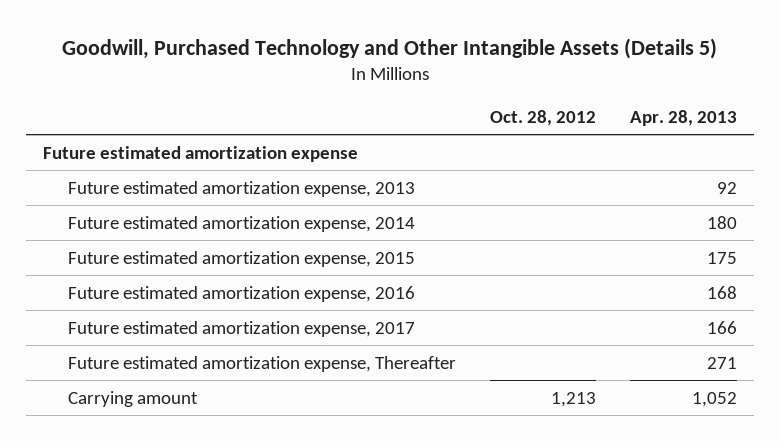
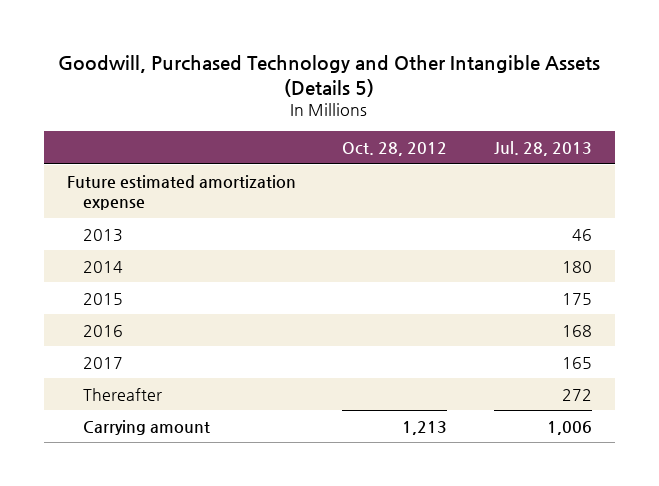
- | Oct. 28, 2012 | Apr. 28, 2013
+ | Oct. 28, 2012 | Jul. 28, 2013
- Future estimated amortization expense, 2013 | | 92
- Future estimated amortization expense, 2014 | | 180
- Future estimated amortization expense, 2015 | | 175
- Future estimated amortization expense, 2016 | | 168
- Future estimated amortization expense, 2017 | | 166
- Future estimated amortization expense, Thereafter | | 271
+ 2013 | | 46
+ 2014 | | 180
+ 2015 | | 175
+ 2016 | | 168
+ 2017 | | 165
+ Thereafter | | 272

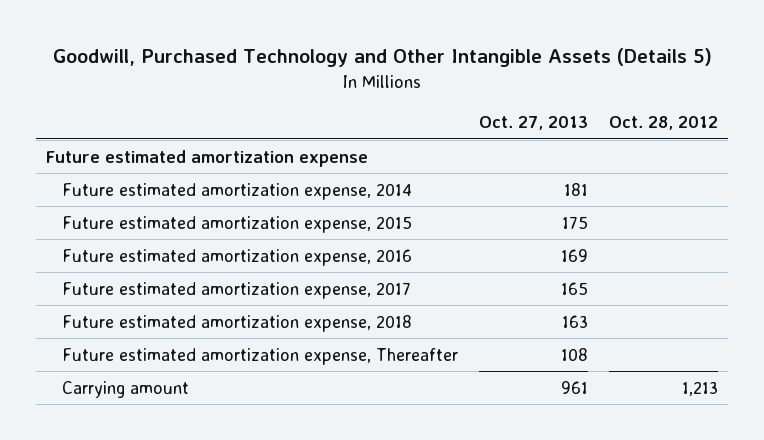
- | Oct. 28, 2012 | Jul. 28, 2013
+ | Oct. 27, 2013 | Oct. 28, 2012
- 2013 | | 46
- 2014 | | 180
- 2015 | | 175
- 2016 | | 168
- 2017 | | 165
- Thereafter | | 272
+ Future estimated amortization expense, 2014 | 181 |
+ Future estimated amortization expense, 2015 | 175 |
+ Future estimated amortization expense, 2016 | 169 |
+ Future estimated amortization expense, 2017 | 165 |
+ Future estimated amortization expense, 2018 | 163 |
+ Future estimated amortization expense, Thereafter | 108 |

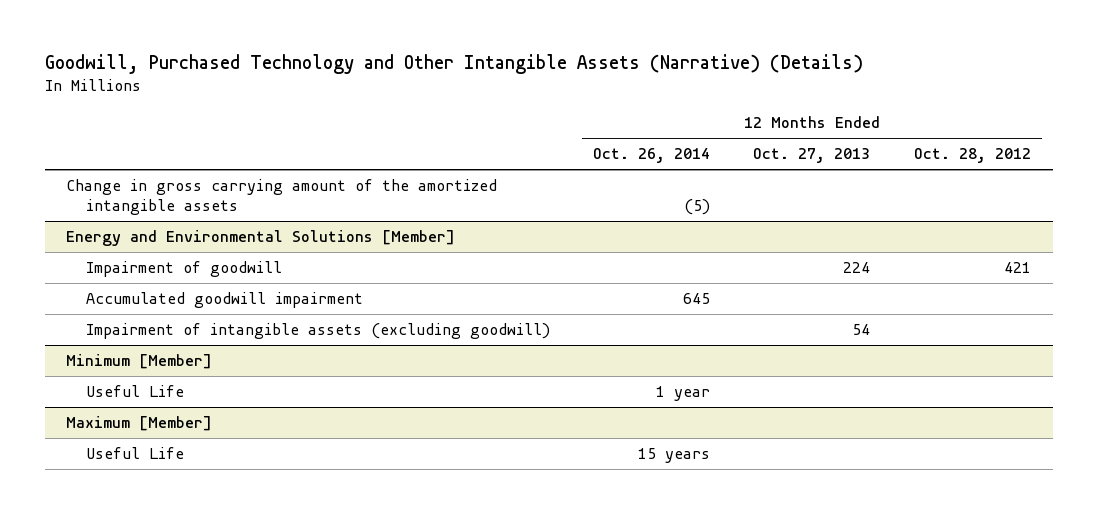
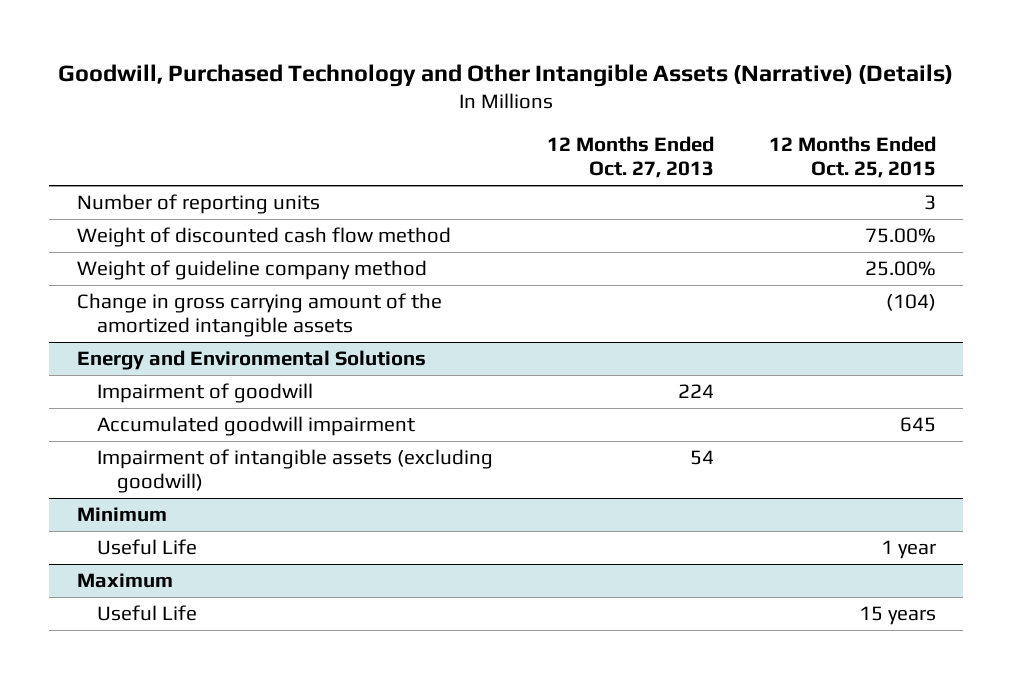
- | 12 Months Ended Oct. 26, 2014 | 12 Months Ended Oct. 27, 2013 | 12 Months Ended Oct. 28, 2012
+ | 12 Months Ended Oct. 27, 2013 | 12 Months Ended Oct. 25, 2015
+ Number of reporting units | | 3
+ Weight of discounted cash flow method | | 75.00%
+ Weight of guideline company method | | 25.00%
- Energy and Environmental Solutions [Member]
+ Energy and Environmental Solutions
- Minimum [Member]
+ Minimum
- Maximum [Member]
+ Maximum

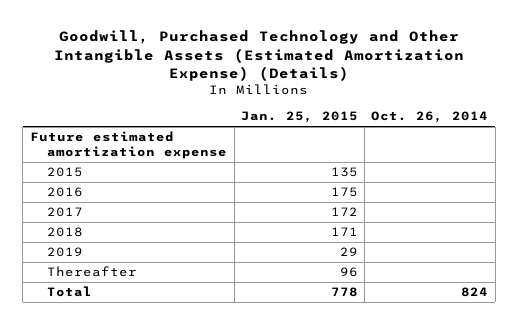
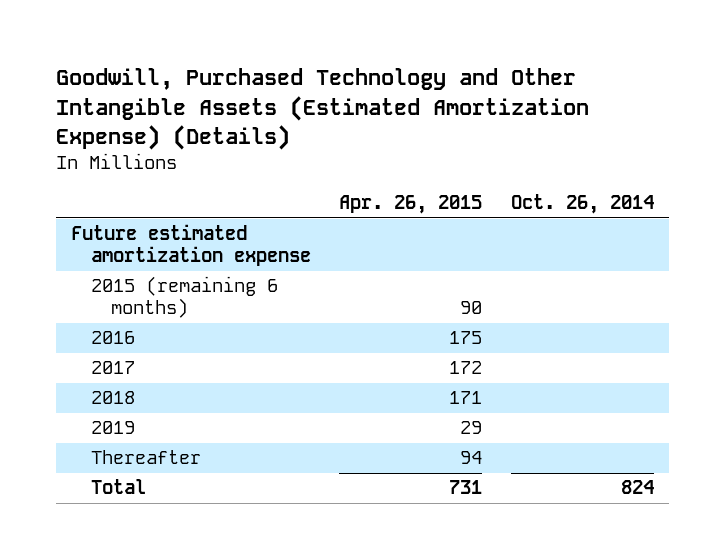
- | Jan. 25, 2015 | Oct. 26, 2014
+ | Apr. 26, 2015 | Oct. 26, 2014
- 2015 | 135 |
+ 2015 (remaining 6 months) | 90 |

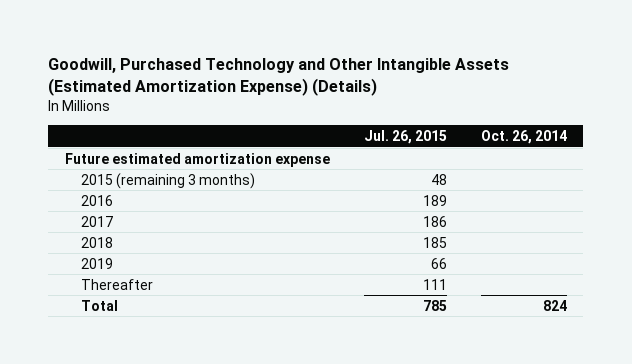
- | Apr. 26, 2015 | Oct. 26, 2014
+ | Jul. 26, 2015 | Oct. 26, 2014
- 2015 (remaining 6 months) | 90 |
+ 2015 (remaining 3 months) | 48 |

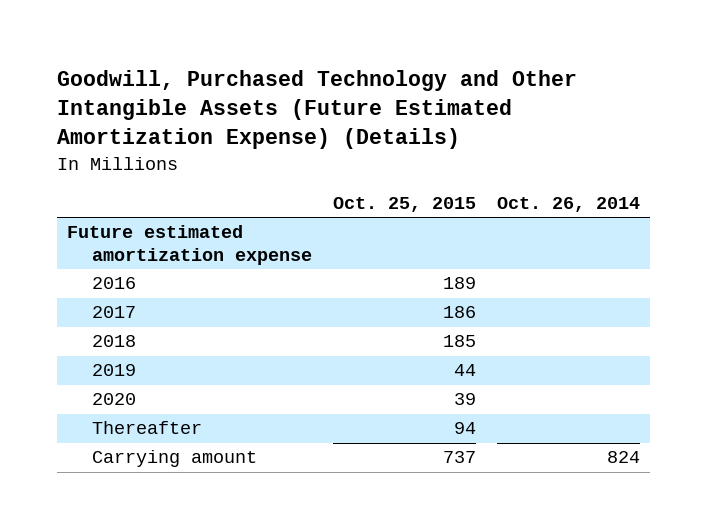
- Goodwill, Purchased Technology and Other Intangible Assets (Estimated Amortization Expense) (Details)
+ Goodwill, Purchased Technology and Other Intangible Assets (Future Estimated Amortization Expense) (Details)
- | Jul. 26, 2015 | Oct. 26, 2014
+ | Oct. 25, 2015 | Oct. 26, 2014
- 2015 (remaining 3 months) | 48 |
+ 2020 | 39 |
- Total | 785 | 824
+ Carrying amount | 737 | 824

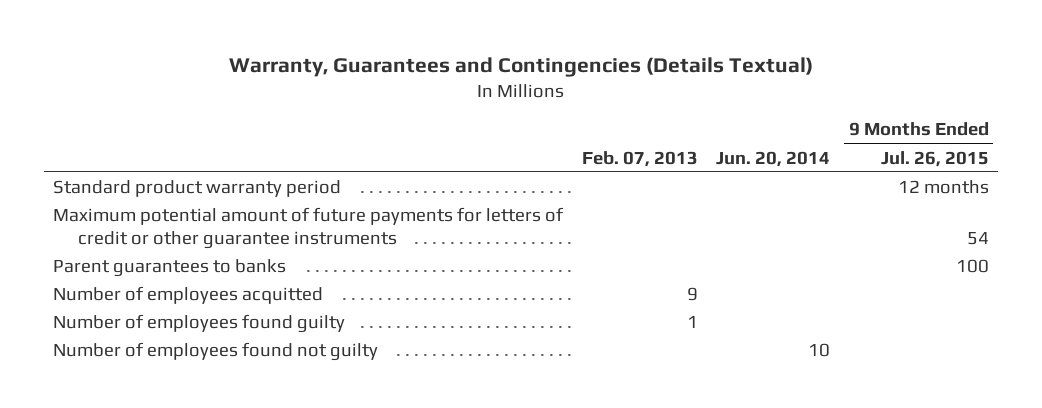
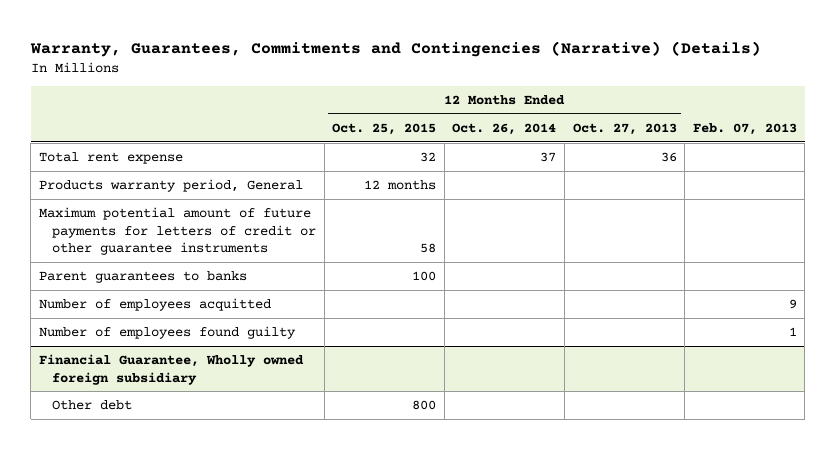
- Warranty, Guarantees and Contingencies (Details Textual)
+ Warranty, Guarantees, Commitments and Contingencies (Narrative) (Details)
- | Feb. 07, 2013 | Jun. 20, 2014 | 9 Months Ended Jul. 26, 2015
+ | 12 Months Ended Oct. 25, 2015 | 12 Months Ended Oct. 26, 2014 | 12 Months Ended Oct. 27, 2013 | Feb. 07, 2013
- Standard product warranty period | | | 12 months
+ Total rent expense | 32 | 37 | 36 |
+ Products warranty period, General | 12 months | | |
- Number of employees found not guilty | | 10 |
+ Financial Guarantee, Wholly owned foreign subsidiary
+ Other debt | 800 | | |

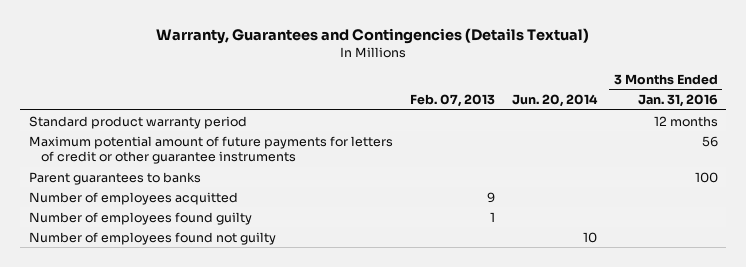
- Warranty, Guarantees, Commitments and Contingencies (Narrative) (Details)
+ Warranty, Guarantees and Contingencies (Details Textual)
- | 12 Months Ended Oct. 25, 2015 | 12 Months Ended Oct. 26, 2014 | 12 Months Ended Oct. 27, 2013 | Feb. 07, 2013
+ | Feb. 07, 2013 | Jun. 20, 2014 | 3 Months Ended Jan. 31, 2016
- Total rent expense | 32 | 37 | 36 |
- Products warranty period, General | 12 months | | |
+ Standard product warranty period | | | 12 months
- Financial Guarantee, Wholly owned foreign subsidiary
- Other debt | 800 | | |
+ Number of employees found not guilty | | 10 |

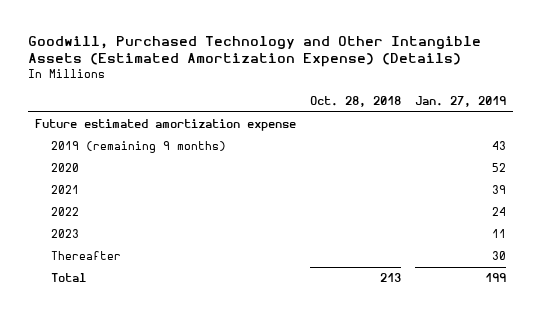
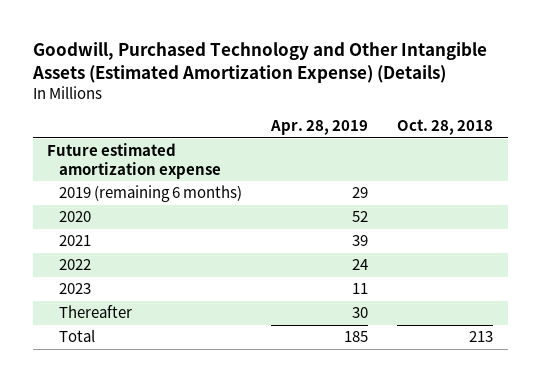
- | Oct. 28, 2018 | Jan. 27, 2019
+ | Apr. 28, 2019 | Oct. 28, 2018
- 2019 (remaining 9 months) | | 43
+ 2019 (remaining 6 months) | 29 |

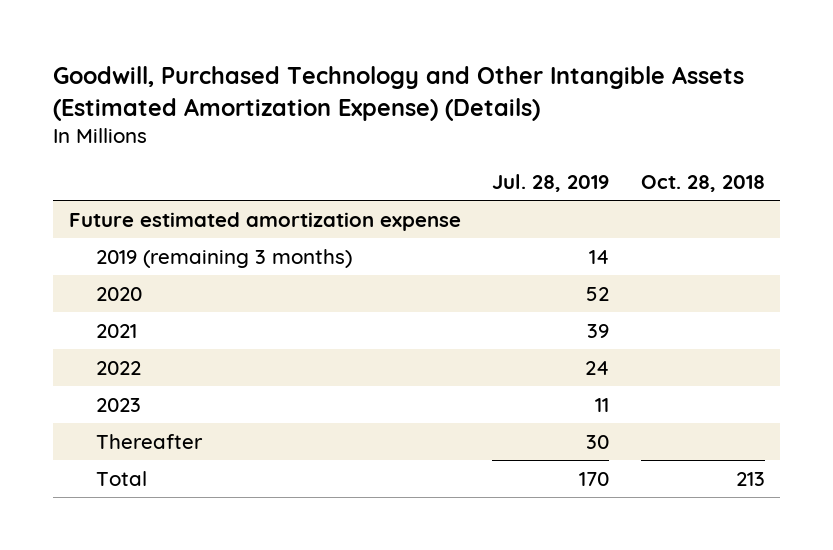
- | Apr. 28, 2019 | Oct. 28, 2018
+ | Jul. 28, 2019 | Oct. 28, 2018
- 2019 (remaining 6 months) | 29 |
+ 2019 (remaining 3 months) | 14 |

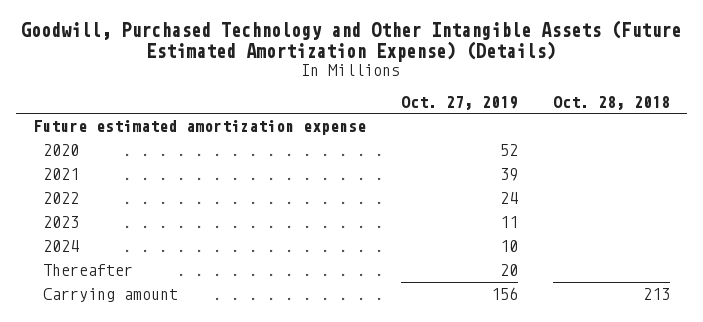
- Goodwill, Purchased Technology and Other Intangible Assets (Estimated Amortization Expense) (Details)
+ Goodwill, Purchased Technology and Other Intangible Assets (Future Estimated Amortization Expense) (Details)
- | Jul. 28, 2019 | Oct. 28, 2018
+ | Oct. 27, 2019 | Oct. 28, 2018
- 2019 (remaining 3 months) | 14 |
+ 2024 | 10 |
- Total | 170 | 213
+ Carrying amount | 156 | 213

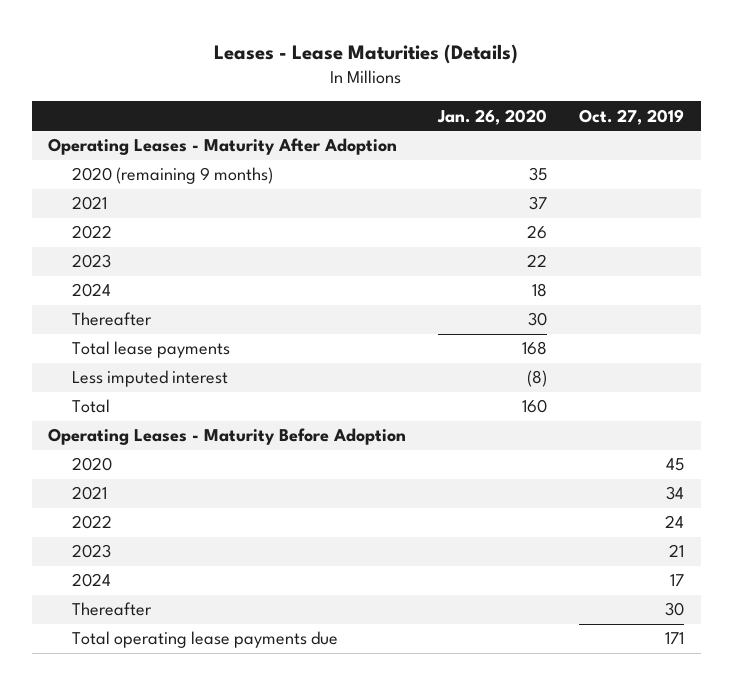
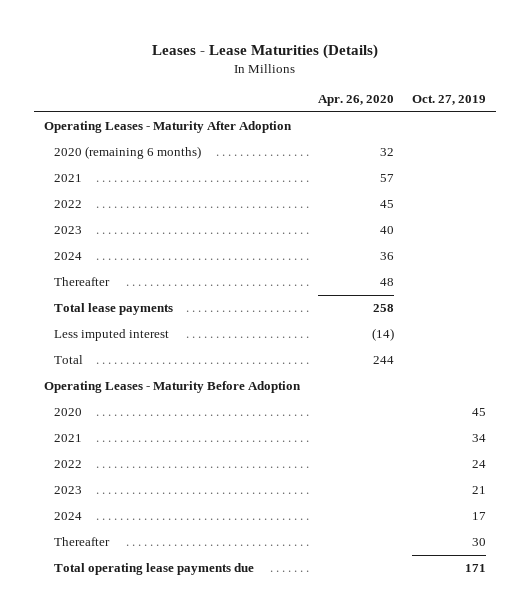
- | Jan. 26, 2020 | Oct. 27, 2019
+ | Apr. 26, 2020 | Oct. 27, 2019
- 2020 (remaining 9 months) | 35 |
+ 2020 (remaining 6 months) | 32 |

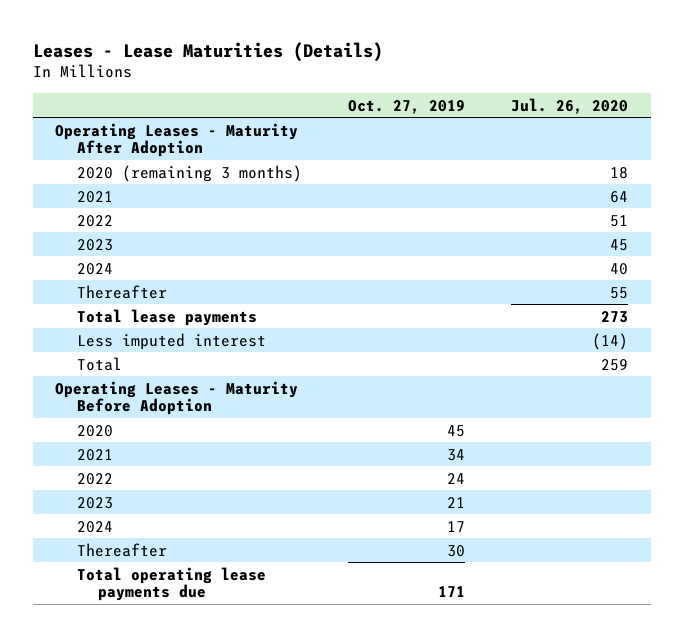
- | Apr. 26, 2020 | Oct. 27, 2019
+ | Oct. 27, 2019 | Jul. 26, 2020
- 2020 (remaining 6 months) | 32 |
+ 2020 (remaining 3 months) | | 18

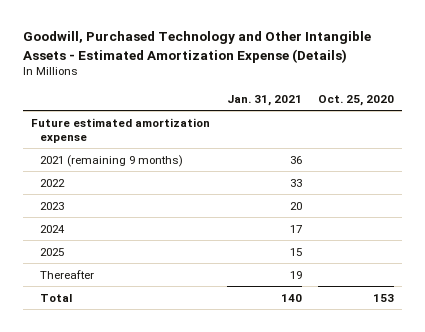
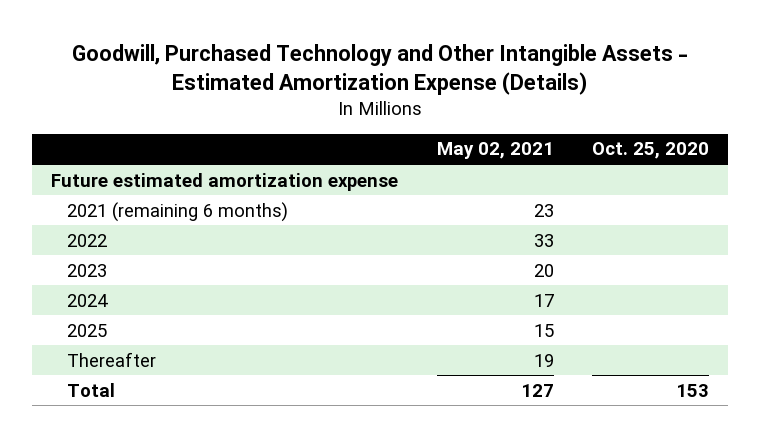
- | Jan. 31, 2021 | Oct. 25, 2020
+ | May 02, 2021 | Oct. 25, 2020
- 2021 (remaining 9 months) | 36 |
+ 2021 (remaining 6 months) | 23 |

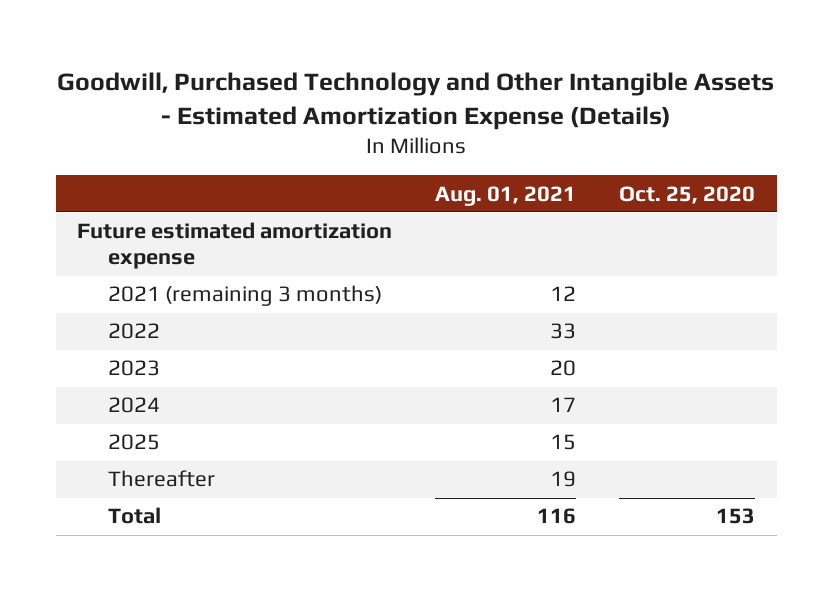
- | May 02, 2021 | Oct. 25, 2020
+ | Aug. 01, 2021 | Oct. 25, 2020
- 2021 (remaining 6 months) | 23 |
+ 2021 (remaining 3 months) | 12 |

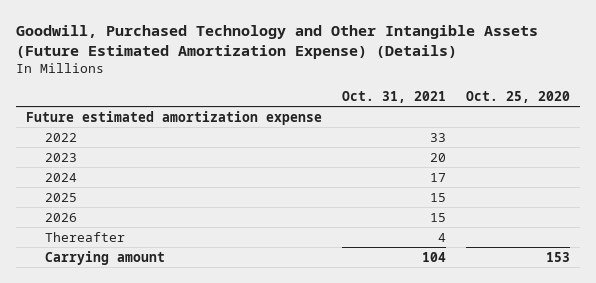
- Goodwill, Purchased Technology and Other Intangible Assets - Estimated Amortization Expense (Details)
+ Goodwill, Purchased Technology and Other Intangible Assets (Future Estimated Amortization Expense) (Details)
- | Aug. 01, 2021 | Oct. 25, 2020
+ | Oct. 31, 2021 | Oct. 25, 2020
- 2021 (remaining 3 months) | 12 |
+ 2026 | 15 |
- Total | 116 | 153
+ Carrying amount | 104 | 153

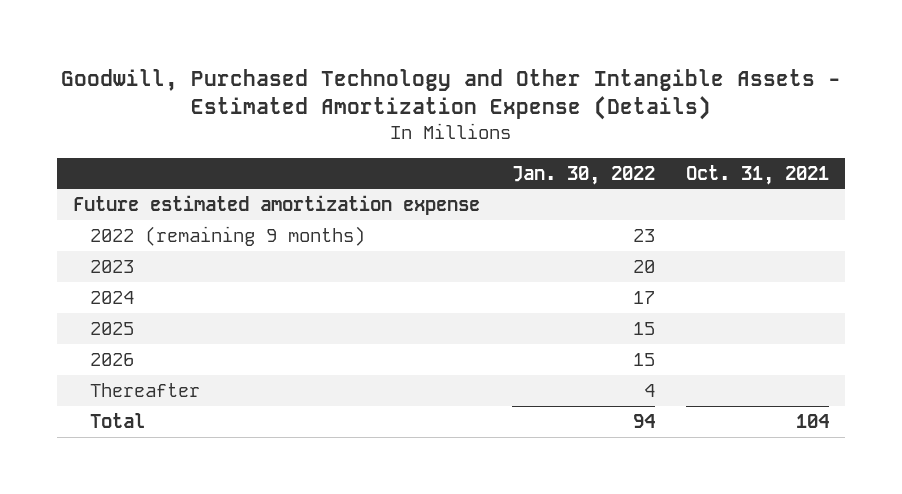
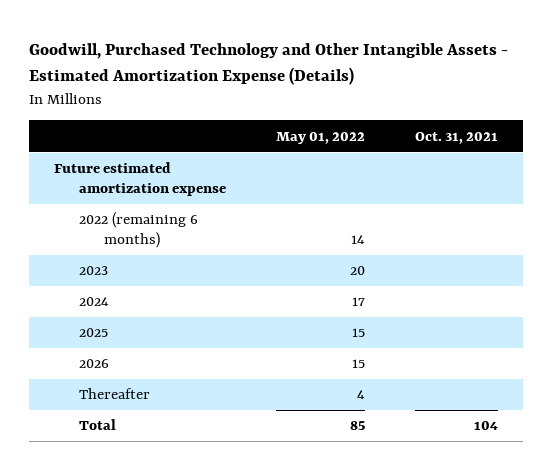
- | Jan. 30, 2022 | Oct. 31, 2021
+ | May 01, 2022 | Oct. 31, 2021
- 2022 (remaining 9 months) | 23 |
+ 2022 (remaining 6 months) | 14 |

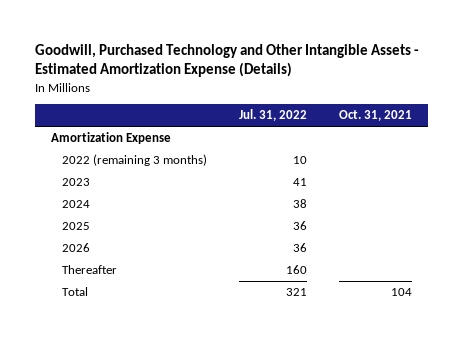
- | May 01, 2022 | Oct. 31, 2021
+ | Jul. 31, 2022 | Oct. 31, 2021
- Future estimated amortization expense
- 2022 (remaining 6 months) | 14 |
+ Amortization Expense
+ 2022 (remaining 3 months) | 10 |

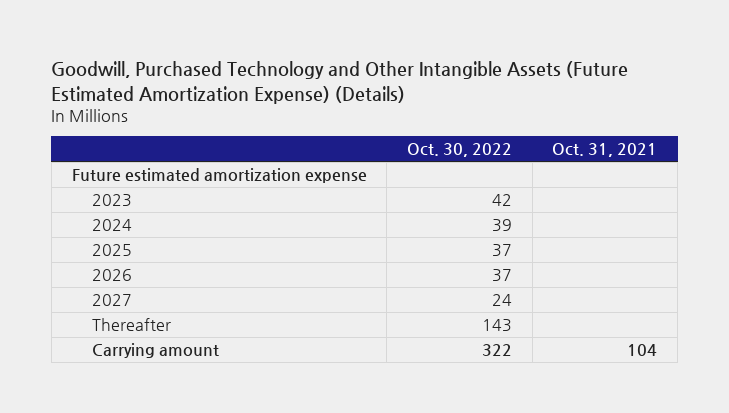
- Goodwill, Purchased Technology and Other Intangible Assets - Estimated Amortization Expense (Details)
+ Goodwill, Purchased Technology and Other Intangible Assets (Future Estimated Amortization Expense) (Details)
- | Jul. 31, 2022 | Oct. 31, 2021
+ | Oct. 30, 2022 | Oct. 31, 2021
- Amortization Expense
- 2022 (remaining 3 months) | 10 |
+ Future estimated amortization expense
+ 2027 | 24 |
- Total | 321 | 104
+ Carrying amount | 322 | 104

